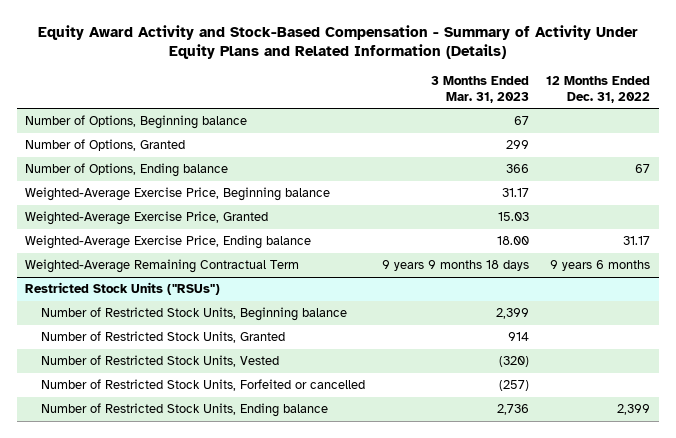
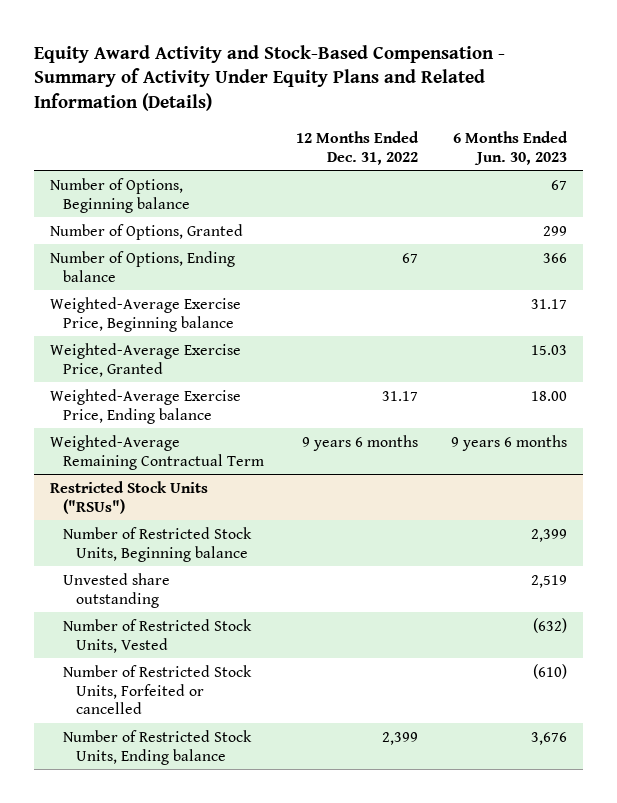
- | 3 Months Ended Mar. 31, 2023 | 12 Months Ended Dec. 31, 2022
+ | 12 Months Ended Dec. 31, 2022 | 6 Months Ended Jun. 30, 2023
@ Restricted Stock Units ("RSUs")
- Number of Restricted Stock Units, Granted | 914 |
+ Unvested share outstanding | | 2,519

